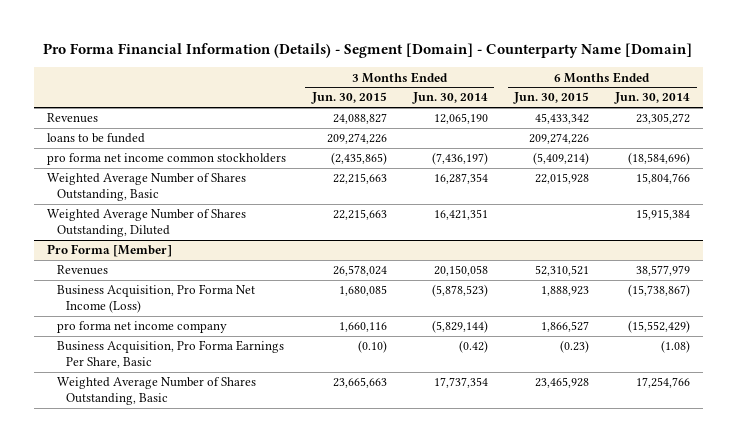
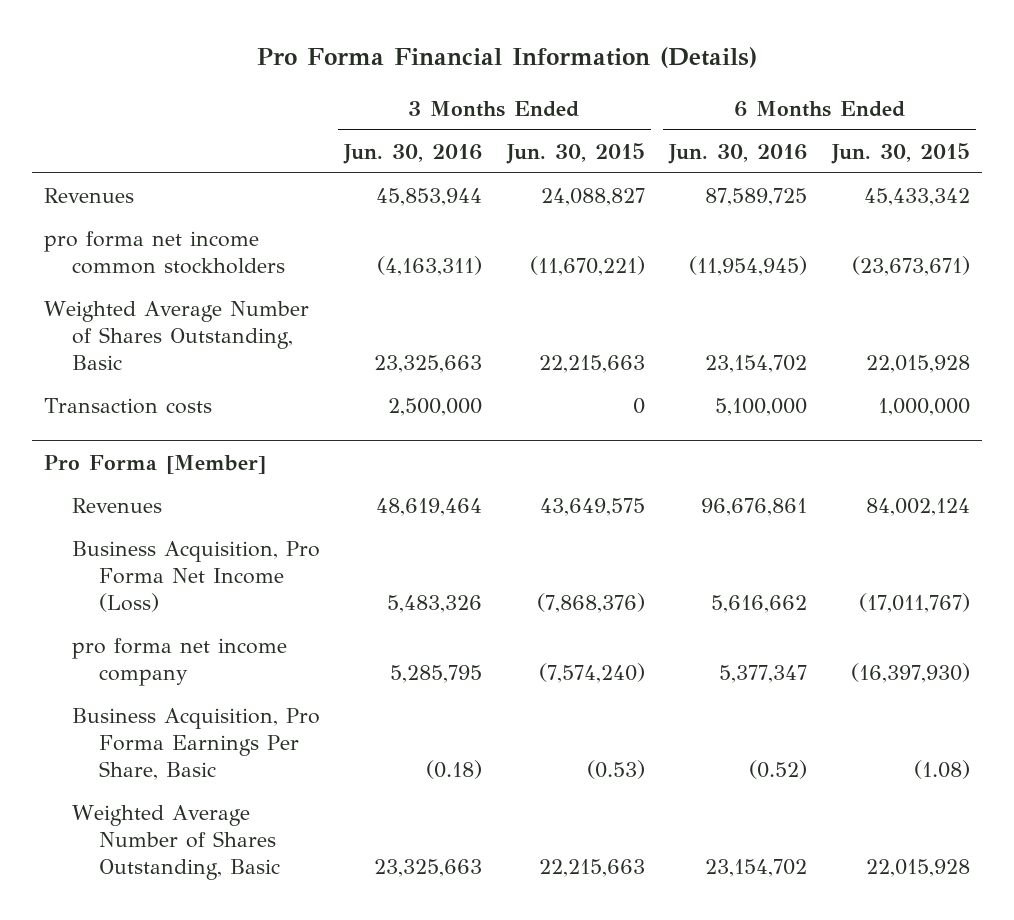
- Pro Forma Financial Information (Details) - Segment [Domain] - Counterparty Name [Domain]
+ Pro Forma Financial Information (Details)
- | 3 Months Ended Jun. 30, 2015 | 3 Months Ended Jun. 30, 2014 | 6 Months Ended Jun. 30, 2015 | 6 Months Ended Jun. 30, 2014
+ | 3 Months Ended Jun. 30, 2016 | 3 Months Ended Jun. 30, 2015 | 6 Months Ended Jun. 30, 2016 | 6 Months Ended Jun. 30, 2015
- loans to be funded | 209,274,226 | | 209,274,226 |
- pro forma net income common stockholders | (2,435,865) | (7,436,197) | (5,409,214) | (18,584,696)
+ pro forma net income common stockholders | (4,163,311) | (11,670,221) | (11,954,945) | (23,673,671)
- Weighted Average Number of Shares Outstanding, Diluted | 22,215,663 | 16,421,351 | | 15,915,384
+ Transaction costs | 2,500,000 | 0 | 5,100,000 | 1,000,000
@ Pro Forma [Member]
- Revenues | 26,578,024 | 20,150,058 | 52,310,521 | 38,577,979
- Business Acquisition, Pro Forma Net Income (Loss) | 1,680,085 | (5,878,523) | 1,888,923 | (15,738,867)
- pro forma net income company | 1,660,116 | (5,829,144) | 1,866,527 | (15,552,429)
- Business Acquisition, Pro Forma Earnings Per Share, Basic | (0.10) | (0.42) | (0.23) | (1.08)
- Weighted Average Number of Shares Outstanding, Basic | 23,665,663 | 17,737,354 | 23,465,928 | 17,254,766
+ Revenues | 48,619,464 | 43,649,575 | 96,676,861 | 84,002,124
+ Business Acquisition, Pro Forma Net Income (Loss) | 5,483,326 | (7,868,376) | 5,616,662 | (17,011,767)
+ pro forma net income company | 5,285,795 | (7,574,240) | 5,377,347 | (16,397,930)
+ Business Acquisition, Pro Forma Earnings Per Share, Basic | (0.18) | (0.53) | (0.52) | (1.08)
+ Weighted Average Number of Shares Outstanding, Basic | 23,325,663 | 22,215,663 | 23,154,702 | 22,015,928

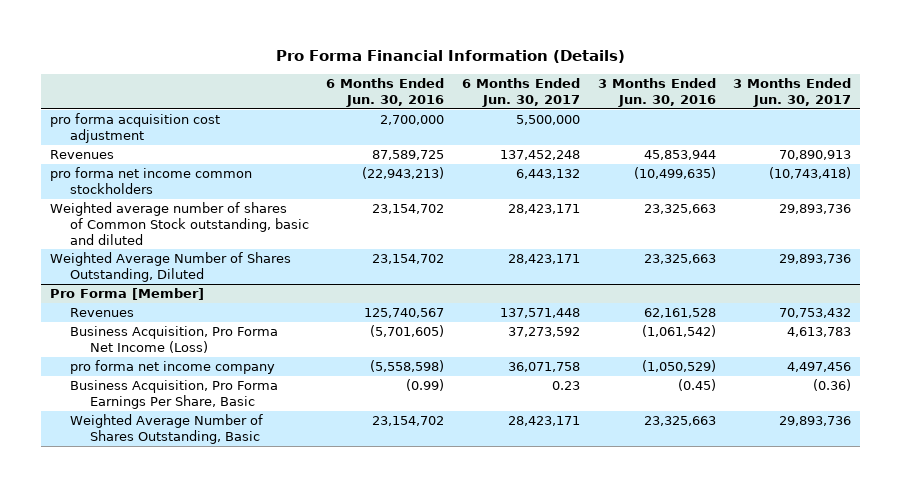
- | 3 Months Ended Jun. 30, 2016 | 3 Months Ended Jun. 30, 2015 | 6 Months Ended Jun. 30, 2016 | 6 Months Ended Jun. 30, 2015
+ | 6 Months Ended Jun. 30, 2016 | 6 Months Ended Jun. 30, 2017 | 3 Months Ended Jun. 30, 2016 | 3 Months Ended Jun. 30, 2017
+ pro forma acquisition cost adjustment | 2,700,000 | 5,500,000 | |
- pro forma net income common stockholders | (4,163,311) | (11,670,221) | (11,954,945) | (23,673,671)
- Weighted Average Number of Shares Outstanding, Basic | 23,325,663 | 22,215,663 | 23,154,702 | 22,015,928
- Transaction costs | 2,500,000 | 0 | 5,100,000 | 1,000,000
+ pro forma net income common stockholders | (22,943,213) | 6,443,132 | (10,499,635) | (10,743,418)
+ Weighted average number of shares of Common Stock outstanding, basic and diluted | 23,154,702 | 28,423,171 | 23,325,663 | 29,893,736
+ Weighted Average Number of Shares Outstanding, Diluted | 23,154,702 | 28,423,171 | 23,325,663 | 29,893,736
@ Pro Forma [Member]
- Revenues | 48,619,464 | 43,649,575 | 96,676,861 | 84,002,124
- Business Acquisition, Pro Forma Net Income (Loss) | 5,483,326 | (7,868,376) | 5,616,662 | (17,011,767)
- pro forma net income company | 5,285,795 | (7,574,240) | 5,377,347 | (16,397,930)
- Business Acquisition, Pro Forma Earnings Per Share, Basic | (0.18) | (0.53) | (0.52) | (1.08)
+ Revenues | 125,740,567 | 137,571,448 | 62,161,528 | 70,753,432
+ Business Acquisition, Pro Forma Net Income (Loss) | (5,701,605) | 37,273,592 | (1,061,542) | 4,613,783
+ pro forma net income company | (5,558,598) | 36,071,758 | (1,050,529) | 4,497,456
+ Business Acquisition, Pro Forma Earnings Per Share, Basic | (0.99) | 0.23 | (0.45) | (0.36)

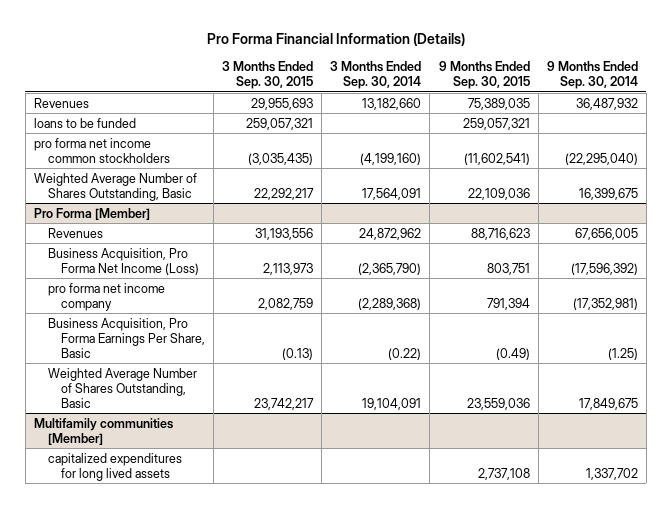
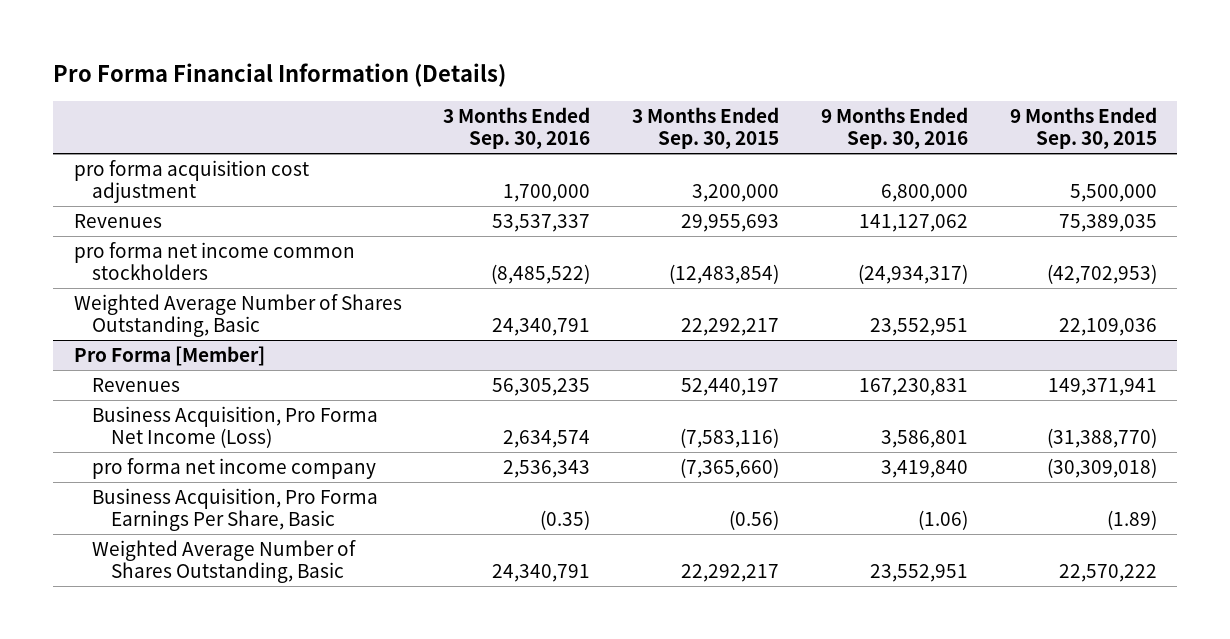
- | 3 Months Ended Sep. 30, 2015 | 3 Months Ended Sep. 30, 2014 | 9 Months Ended Sep. 30, 2015 | 9 Months Ended Sep. 30, 2014
+ | 3 Months Ended Sep. 30, 2016 | 3 Months Ended Sep. 30, 2015 | 9 Months Ended Sep. 30, 2016 | 9 Months Ended Sep. 30, 2015
+ pro forma acquisition cost adjustment | 1,700,000 | 3,200,000 | 6,800,000 | 5,500,000
- loans to be funded | 259,057,321 | | 259,057,321 |
- pro forma net income common stockholders | (3,035,435) | (4,199,160) | (11,602,541) | (22,295,040)
+ pro forma net income common stockholders | (8,485,522) | (12,483,854) | (24,934,317) | (42,702,953)
@ Pro Forma [Member]
- Revenues | 31,193,556 | 24,872,962 | 88,716,623 | 67,656,005
- Business Acquisition, Pro Forma Net Income (Loss) | 2,113,973 | (2,365,790) | 803,751 | (17,596,392)
- pro forma net income company | 2,082,759 | (2,289,368) | 791,394 | (17,352,981)
- Business Acquisition, Pro Forma Earnings Per Share, Basic | (0.13) | (0.22) | (0.49) | (1.25)
- Weighted Average Number of Shares Outstanding, Basic | 23,742,217 | 19,104,091 | 23,559,036 | 17,849,675
- Multifamily communities [Member]
- capitalized expenditures for long lived assets | | | 2,737,108 | 1,337,702
@ Pro Forma [Member]
+ Revenues | 56,305,235 | 52,440,197 | 167,230,831 | 149,371,941
+ Business Acquisition, Pro Forma Net Income (Loss) | 2,634,574 | (7,583,116) | 3,586,801 | (31,388,770)
+ pro forma net income company | 2,536,343 | (7,365,660) | 3,419,840 | (30,309,018)
+ Business Acquisition, Pro Forma Earnings Per Share, Basic | (0.35) | (0.56) | (1.06) | (1.89)
+ Weighted Average Number of Shares Outstanding, Basic | 24,340,791 | 22,292,217 | 23,552,951 | 22,570,222

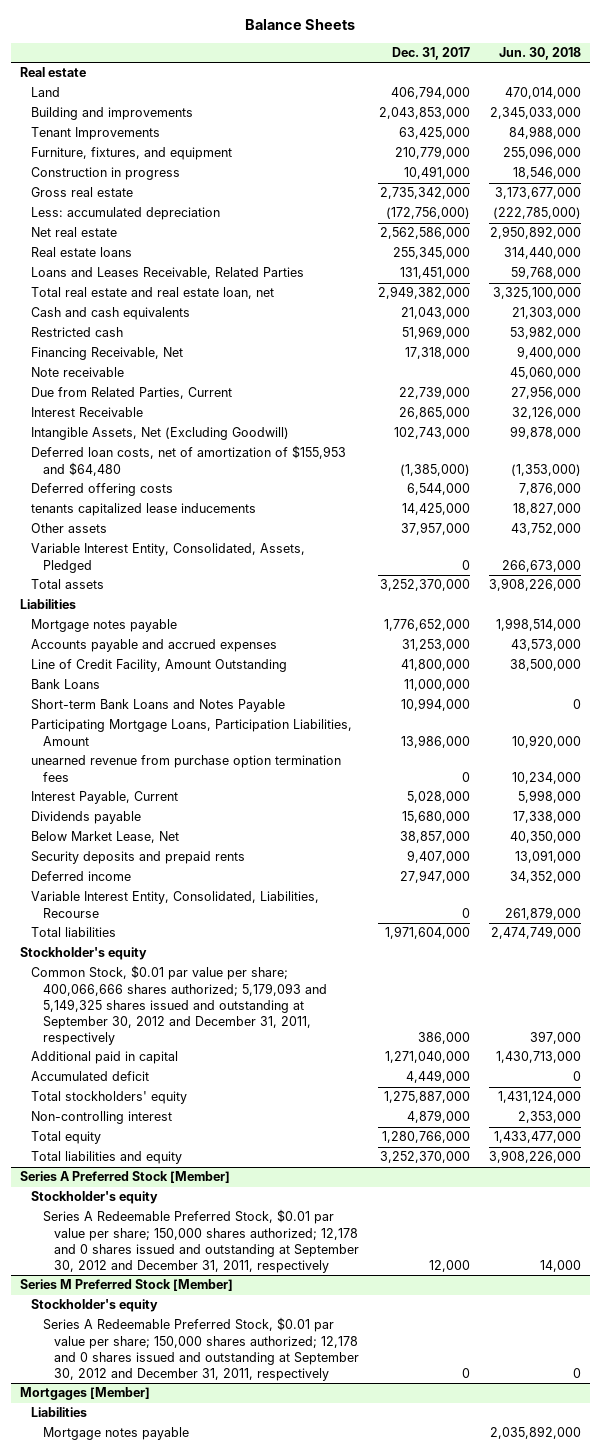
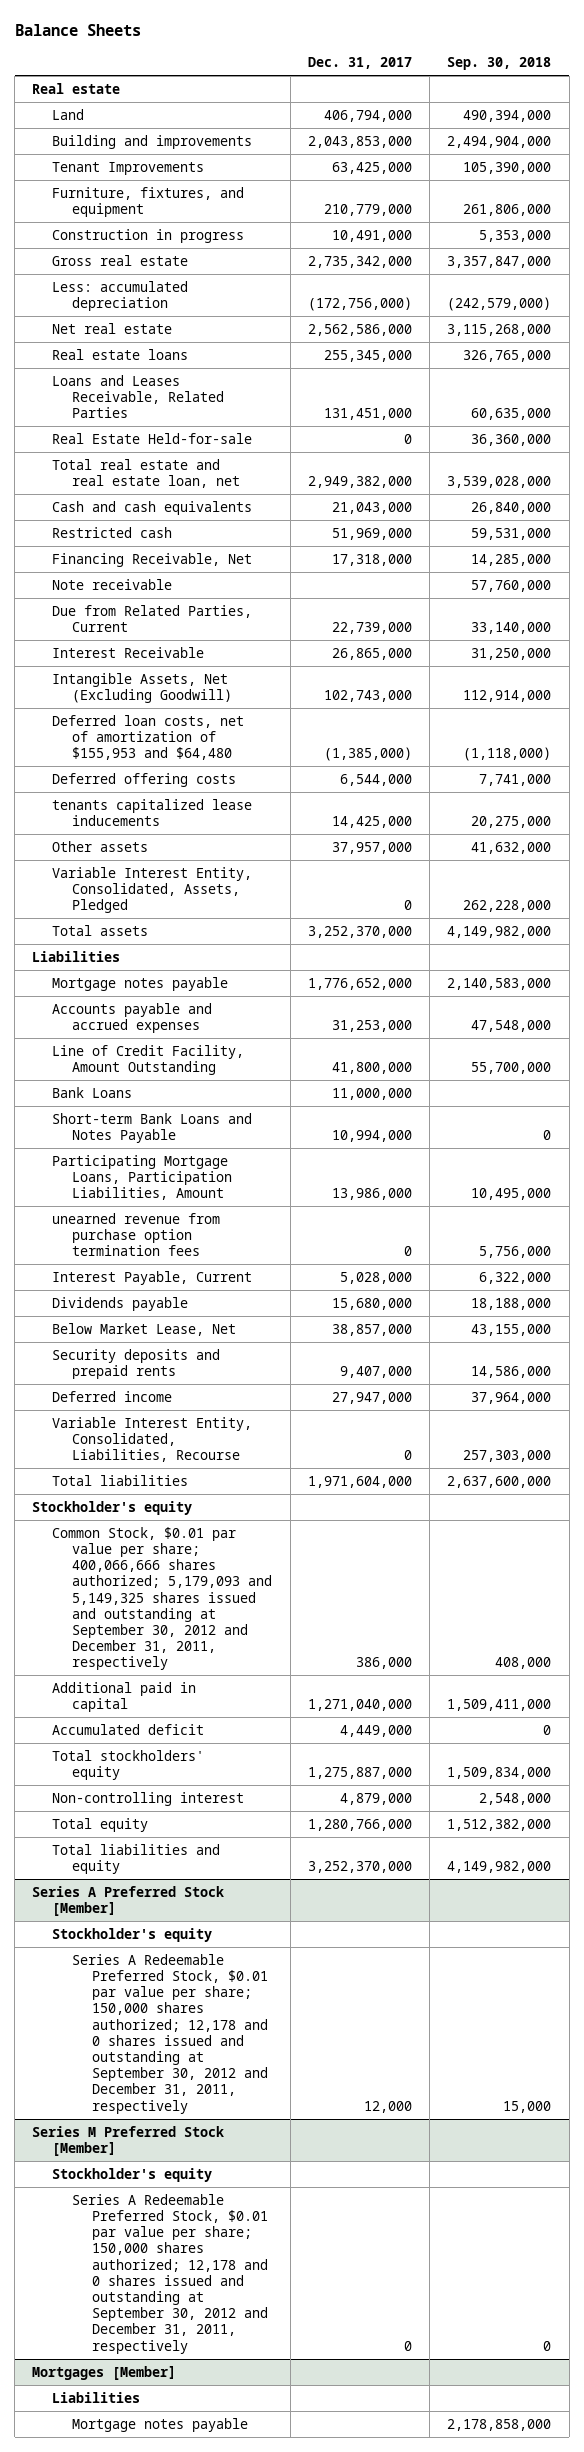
- | Dec. 31, 2017 | Jun. 30, 2018
+ | Dec. 31, 2017 | Sep. 30, 2018
+ Real Estate Held-for-sale | 0 | 36,360,000

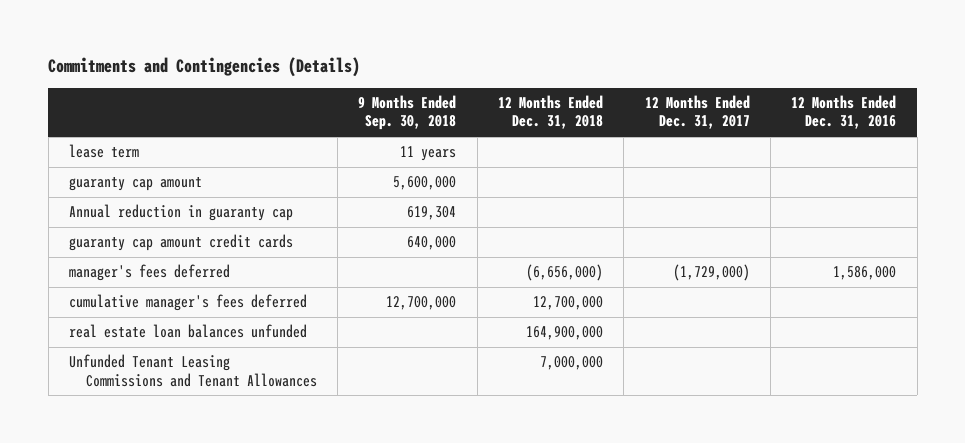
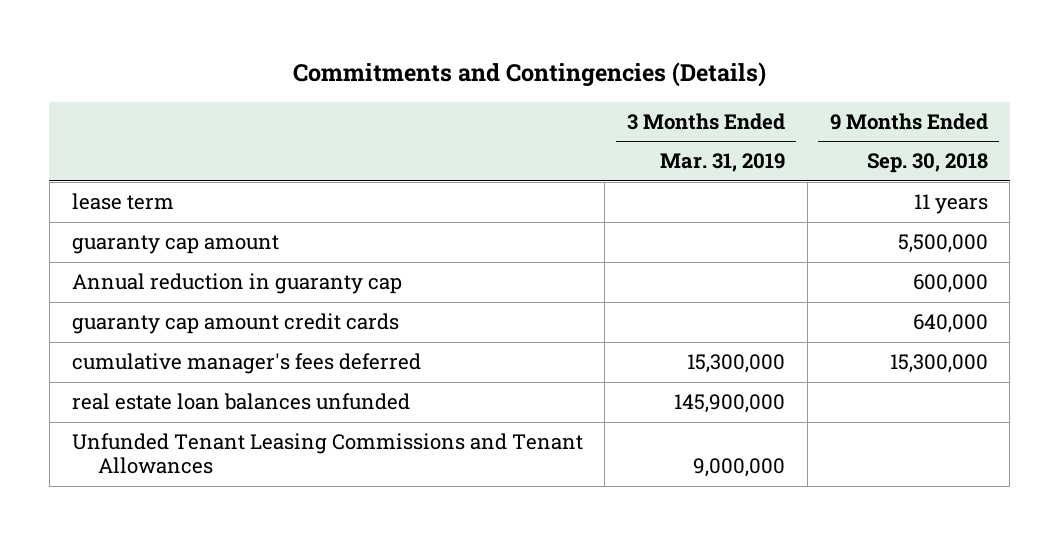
- | 9 Months Ended Sep. 30, 2018 | 12 Months Ended Dec. 31, 2018 | 12 Months Ended Dec. 31, 2017 | 12 Months Ended Dec. 31, 2016
+ | 3 Months Ended Mar. 31, 2019 | 9 Months Ended Sep. 30, 2018
- guaranty cap amount | 5,600,000 | | |
- Annual reduction in guaranty cap | 619,304 | | |
+ guaranty cap amount | | 5,500,000
+ Annual reduction in guaranty cap | | 600,000
- manager's fees deferred | | (6,656,000) | (1,729,000) | 1,586,000
- cumulative manager's fees deferred | 12,700,000 | 12,700,000 | |
+ cumulative manager's fees deferred | 15,300,000 | 15,300,000

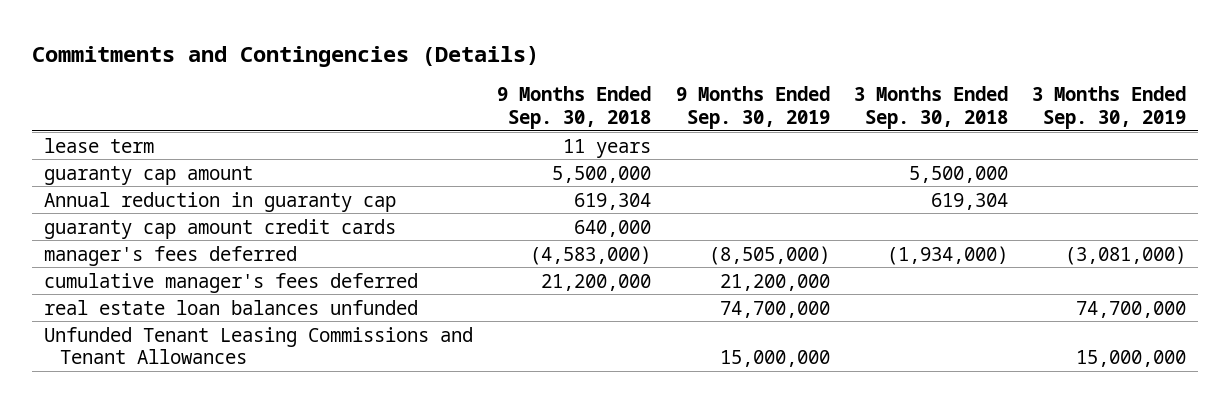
- | 3 Months Ended Mar. 31, 2019 | 9 Months Ended Sep. 30, 2018
+ | 9 Months Ended Sep. 30, 2018 | 9 Months Ended Sep. 30, 2019 | 3 Months Ended Sep. 30, 2018 | 3 Months Ended Sep. 30, 2019
- Annual reduction in guaranty cap | | 600,000
+ Annual reduction in guaranty cap | 619,304 | | 619,304 |
- cumulative manager's fees deferred | 15,300,000 | 15,300,000
+ manager's fees deferred | (4,583,000) | (8,505,000) | (1,934,000) | (3,081,000)
+ cumulative manager's fees deferred | 21,200,000 | 21,200,000 | |

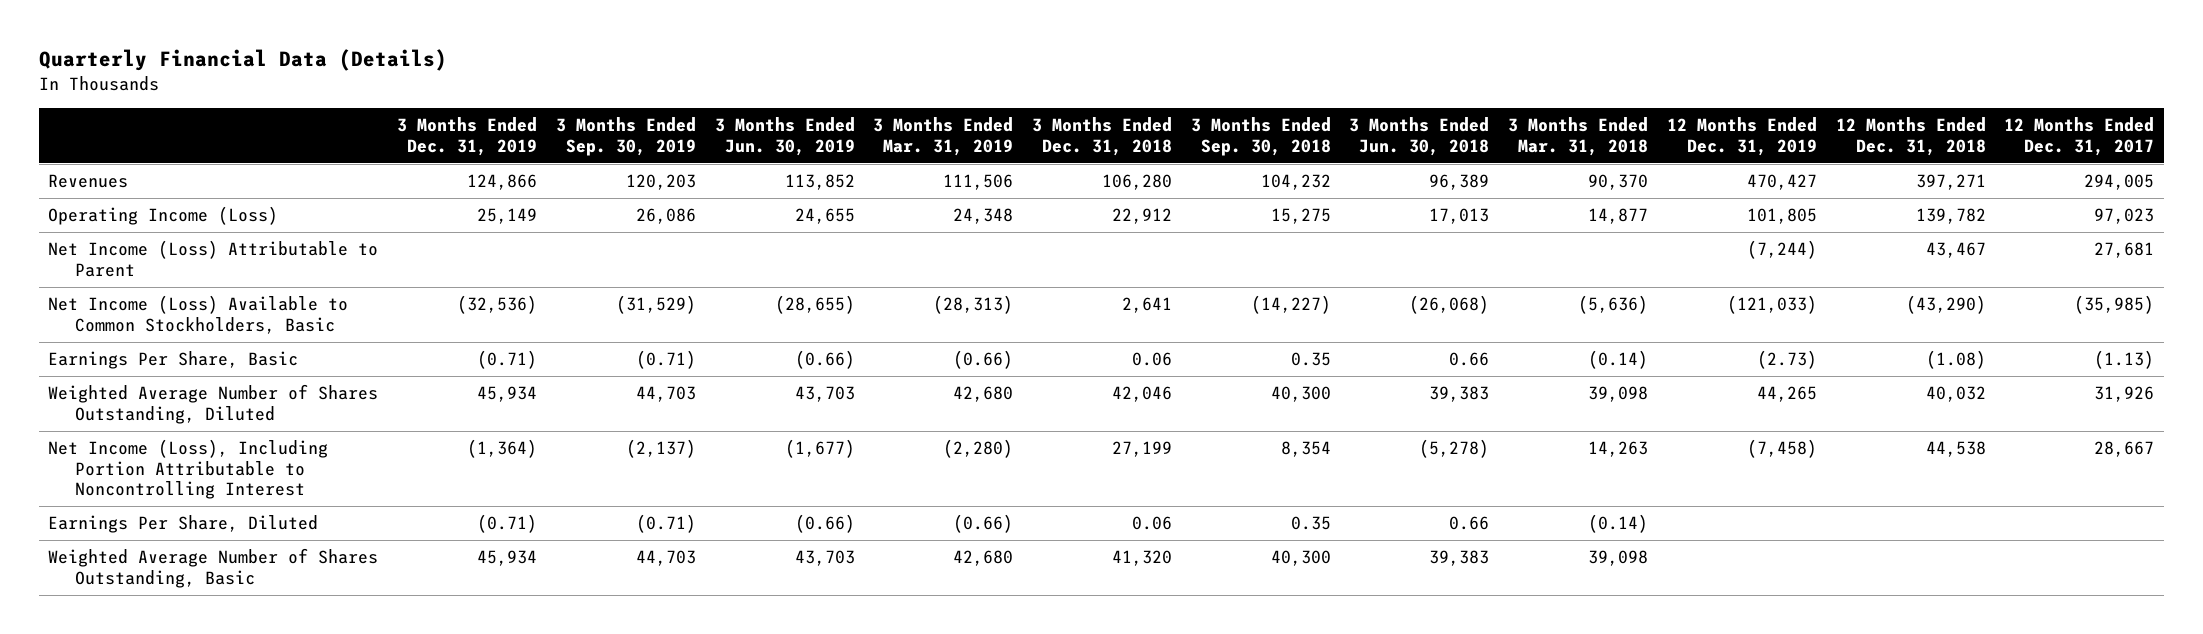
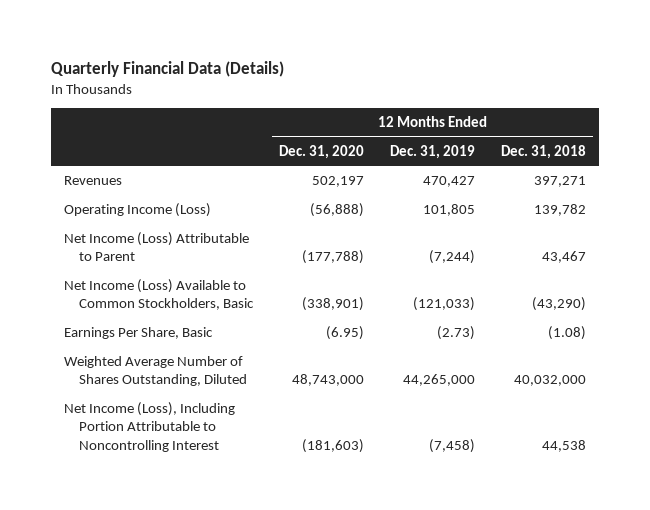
- | 3 Months Ended Dec. 31, 2019 | 3 Months Ended Sep. 30, 2019 | 3 Months Ended Jun. 30, 2019 | 3 Months Ended Mar. 31, 2019 | 3 Months Ended Dec. 31, 2018 | 3 Months Ended Sep. 30, 2018 | 3 Months Ended Jun. 30, 2018 | 3 Months Ended Mar. 31, 2018 | 12 Months Ended Dec. 31, 2019 | 12 Months Ended Dec. 31, 2018 | 12 Months Ended Dec. 31, 2017
+ | 12 Months Ended Dec. 31, 2020 | 12 Months Ended Dec. 31, 2019 | 12 Months Ended Dec. 31, 2018
- Weighted Average Number of Shares Outstanding, Diluted | 45,934 | 44,703 | 43,703 | 42,680 | 42,046 | 40,300 | 39,383 | 39,098 | 44,265 | 40,032 | 31,926
+ Weighted Average Number of Shares Outstanding, Diluted | 48,743,000 | 44,265,000 | 40,032,000
- Earnings Per Share, Diluted | (0.71) | (0.71) | (0.66) | (0.66) | 0.06 | 0.35 | 0.66 | (0.14) | | |
- Weighted Average Number of Shares Outstanding, Basic | 45,934 | 44,703 | 43,703 | 42,680 | 41,320 | 40,300 | 39,383 | 39,098 | | |

